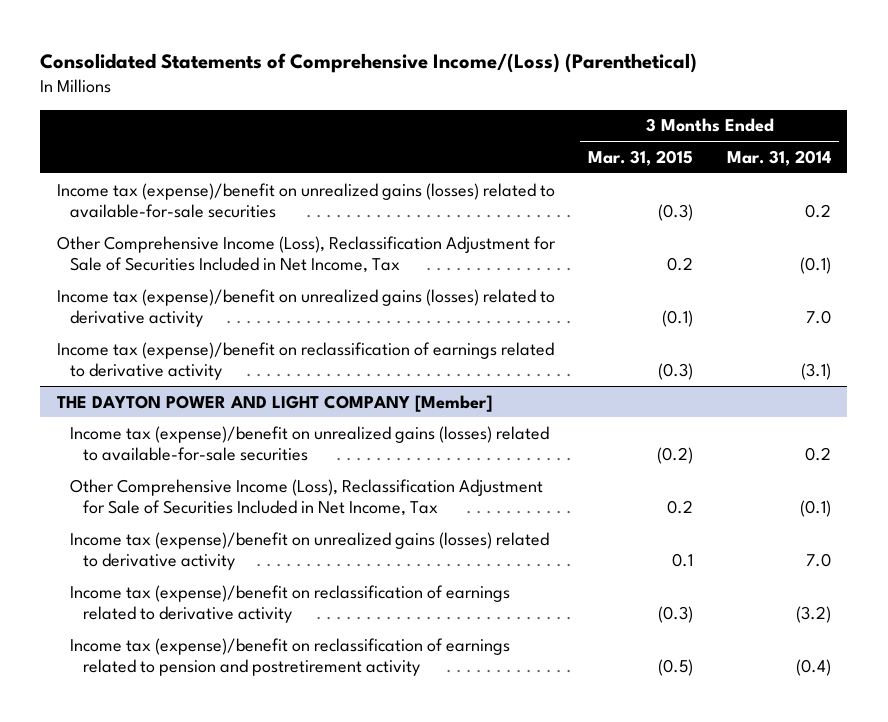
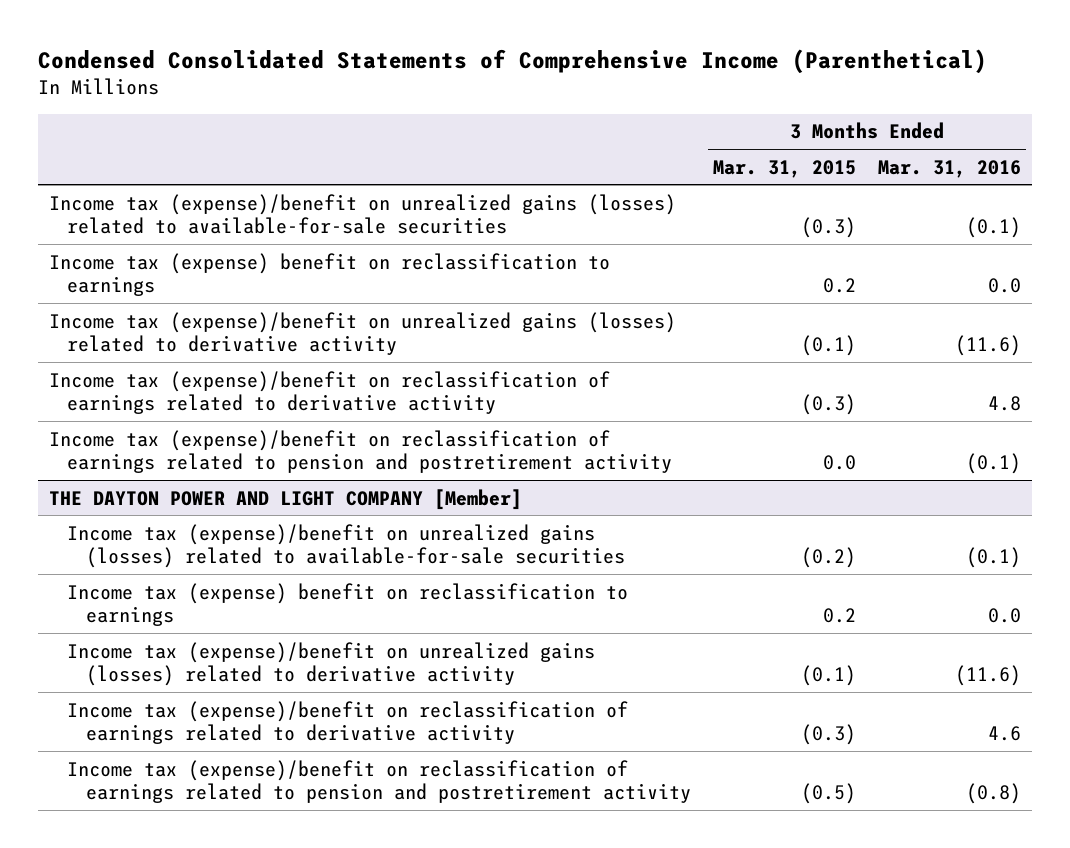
- Consolidated Statements of Comprehensive Income/(Loss) (Parenthetical)
+ Condensed Consolidated Statements of Comprehensive Income (Parenthetical)
- | 3 Months Ended Mar. 31, 2015 | 3 Months Ended Mar. 31, 2014
+ | 3 Months Ended Mar. 31, 2015 | 3 Months Ended Mar. 31, 2016
- Other Comprehensive Income (Loss), Reclassification Adjustment for Sale of Securities Included in Net Income, Tax | 0.2 | (0.1)
+ Income tax (expense) benefit on reclassification to earnings | 0.2 | 0.0
+ Income tax (expense)/benefit on reclassification of earnings related to pension and postretirement activity | 0.0 | (0.1)
@ THE DAYTON POWER AND LIGHT COMPANY [Member]
- Other Comprehensive Income (Loss), Reclassification Adjustment for Sale of Securities Included in Net Income, Tax | 0.2 | (0.1)
- Income tax (expense)/benefit on unrealized gains (losses) related to derivative activity | 0.1 | 7.0
+ Income tax (expense) benefit on reclassification to earnings | 0.2 | 0.0
+ Income tax (expense)/benefit on unrealized gains (losses) related to derivative activity | (0.1) | (11.6)

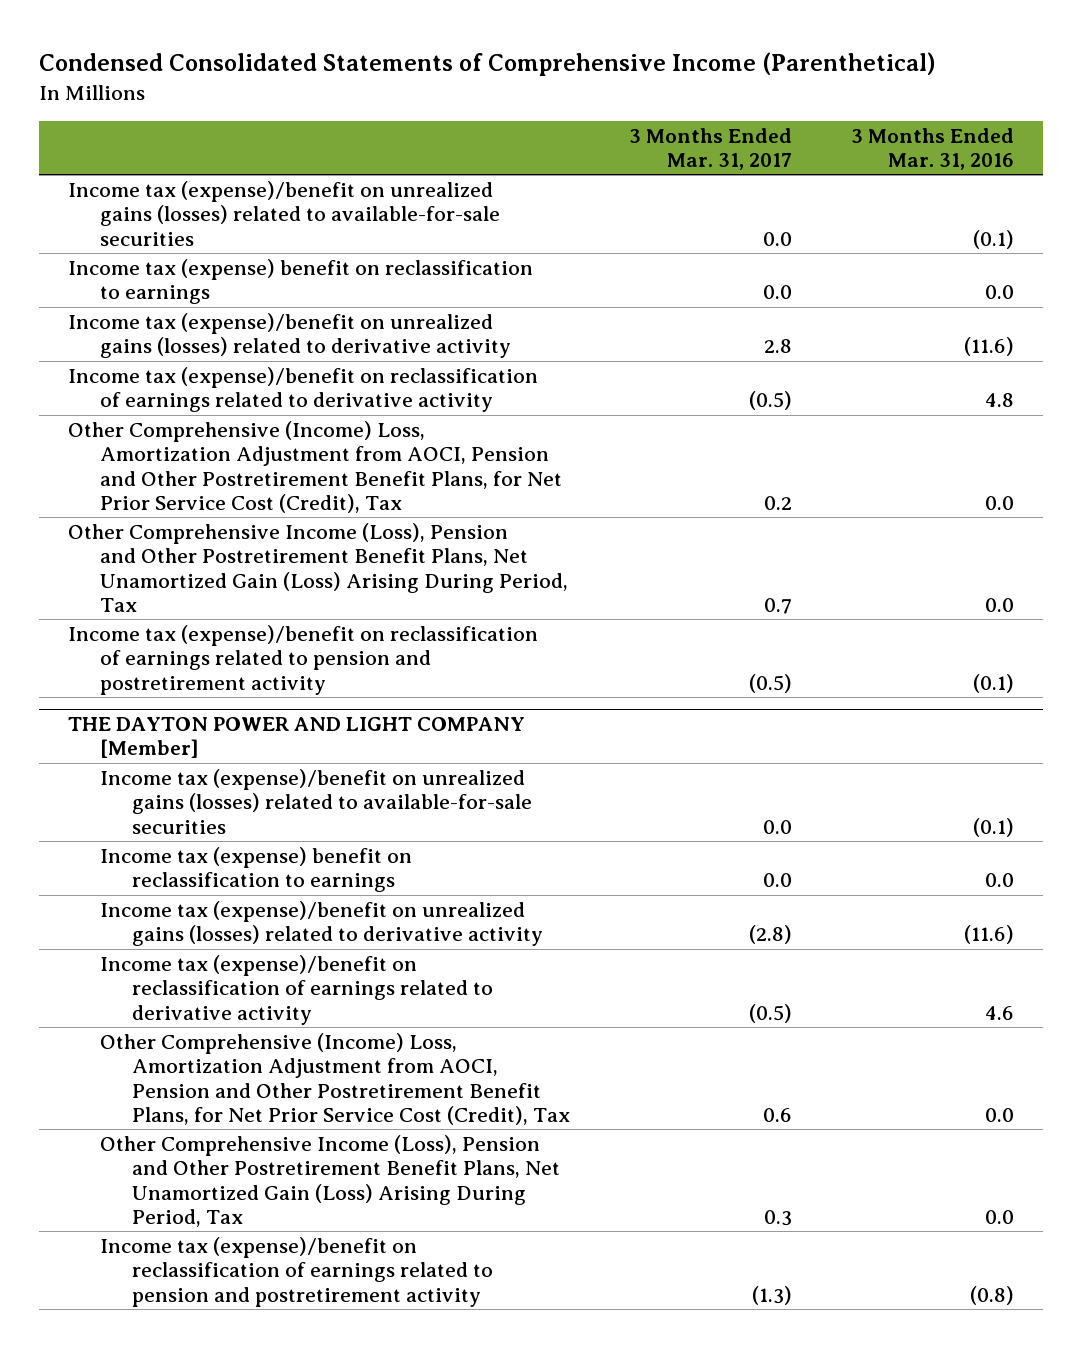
- | 3 Months Ended Mar. 31, 2015 | 3 Months Ended Mar. 31, 2016
+ | 3 Months Ended Mar. 31, 2017 | 3 Months Ended Mar. 31, 2016
+ Other Comprehensive (Income) Loss, Amortization Adjustment from AOCI, Pension and Other Postretirement Benefit Plans, for Net Prior Service Cost (Credit), Tax | 0.2 | 0.0
+ Other Comprehensive Income (Loss), Pension and Other Postretirement Benefit Plans, Net Unamortized Gain (Loss) Arising During Period, Tax | 0.7 | 0.0
@ THE DAYTON POWER AND LIGHT COMPANY [Member]
+ Other Comprehensive (Income) Loss, Amortization Adjustment from AOCI, Pension and Other Postretirement Benefit Plans, for Net Prior Service Cost (Credit), Tax | 0.6 | 0.0
+ Other Comprehensive Income (Loss), Pension and Other Postretirement Benefit Plans, Net Unamortized Gain (Loss) Arising During Period, Tax | 0.3 | 0.0

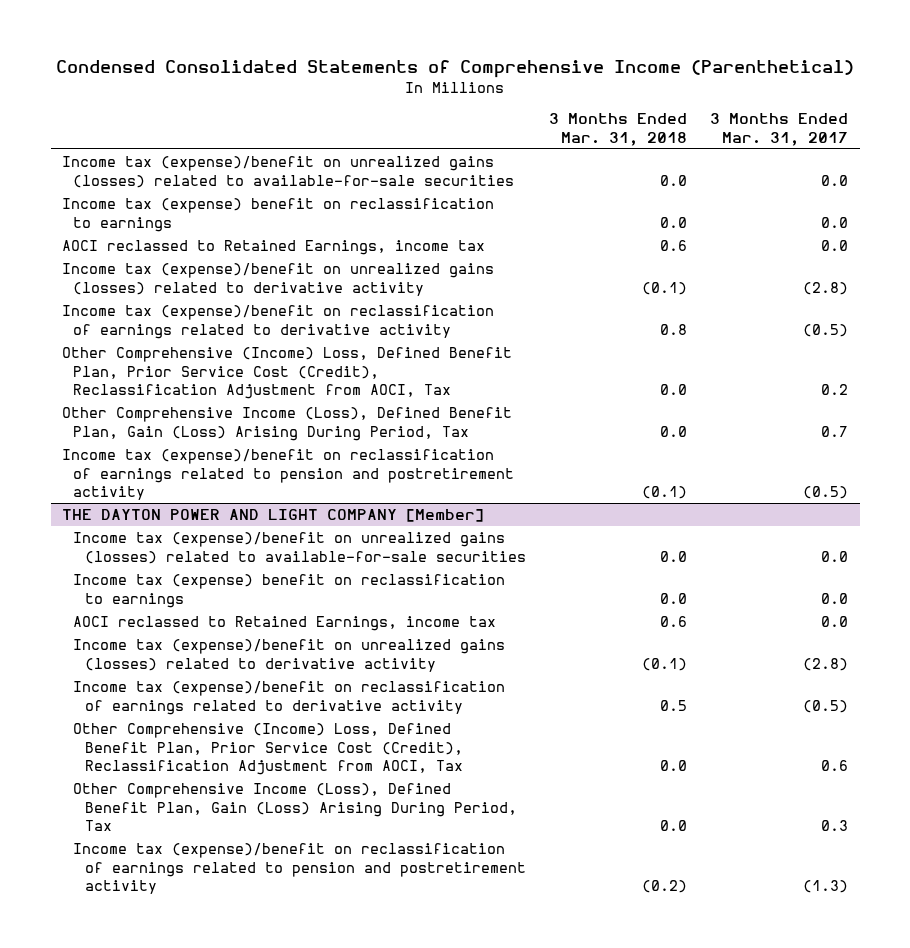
- | 3 Months Ended Mar. 31, 2017 | 3 Months Ended Mar. 31, 2016
+ | 3 Months Ended Mar. 31, 2018 | 3 Months Ended Mar. 31, 2017
- Income tax (expense)/benefit on unrealized gains (losses) related to derivative activity | 2.8 | (11.6)
+ AOCI reclassed to Retained Earnings, income tax | 0.6 | 0.0
+ Income tax (expense)/benefit on unrealized gains (losses) related to derivative activity | (0.1) | (2.8)
- Other Comprehensive (Income) Loss, Amortization Adjustment from AOCI, Pension and Other Postretirement Benefit Plans, for Net Prior Service Cost (Credit), Tax | 0.2 | 0.0
- Other Comprehensive Income (Loss), Pension and Other Postretirement Benefit Plans, Net Unamortized Gain (Loss) Arising During Period, Tax | 0.7 | 0.0
+ Other Comprehensive (Income) Loss, Defined Benefit Plan, Prior Service Cost (Credit), Reclassification Adjustment from AOCI, Tax | 0.0 | 0.2
+ Other Comprehensive Income (Loss), Defined Benefit Plan, Gain (Loss) Arising During Period, Tax | 0.0 | 0.7
@ THE DAYTON POWER AND LIGHT COMPANY [Member]
+ AOCI reclassed to Retained Earnings, income tax | 0.6 | 0.0
- Other Comprehensive (Income) Loss, Amortization Adjustment from AOCI, Pension and Other Postretirement Benefit Plans, for Net Prior Service Cost (Credit), Tax | 0.6 | 0.0
- Other Comprehensive Income (Loss), Pension and Other Postretirement Benefit Plans, Net Unamortized Gain (Loss) Arising During Period, Tax | 0.3 | 0.0
+ Other Comprehensive (Income) Loss, Defined Benefit Plan, Prior Service Cost (Credit), Reclassification Adjustment from AOCI, Tax | 0.0 | 0.6
+ Other Comprehensive Income (Loss), Defined Benefit Plan, Gain (Loss) Arising During Period, Tax | 0.0 | 0.3

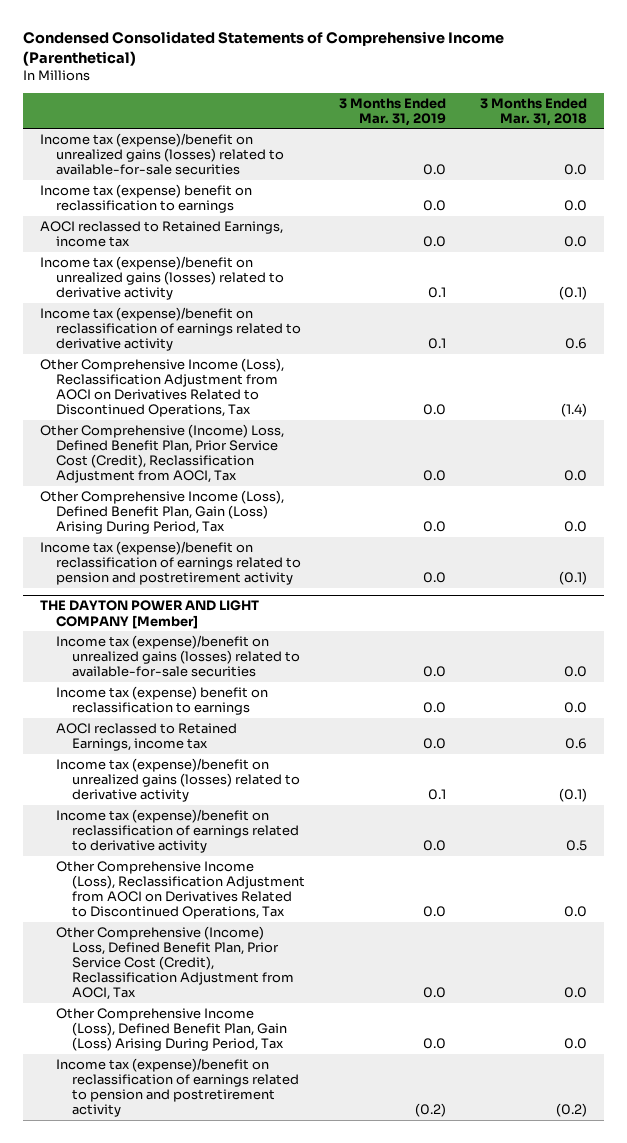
- | 3 Months Ended Mar. 31, 2018 | 3 Months Ended Mar. 31, 2017
+ | 3 Months Ended Mar. 31, 2019 | 3 Months Ended Mar. 31, 2018
- AOCI reclassed to Retained Earnings, income tax | 0.6 | 0.0
+ AOCI reclassed to Retained Earnings, income tax | 0.0 | 0.0
- Income tax (expense)/benefit on reclassification of earnings related to derivative activity | 0.8 | (0.5)
+ Income tax (expense)/benefit on reclassification of earnings related to derivative activity | 0.1 | 0.6
+ Other Comprehensive Income (Loss), Reclassification Adjustment from AOCI on Derivatives Related to Discontinued Operations, Tax | 0.0 | (1.4)
@ THE DAYTON POWER AND LIGHT COMPANY [Member]
+ Other Comprehensive Income (Loss), Reclassification Adjustment from AOCI on Derivatives Related to Discontinued Operations, Tax | 0.0 | 0.0

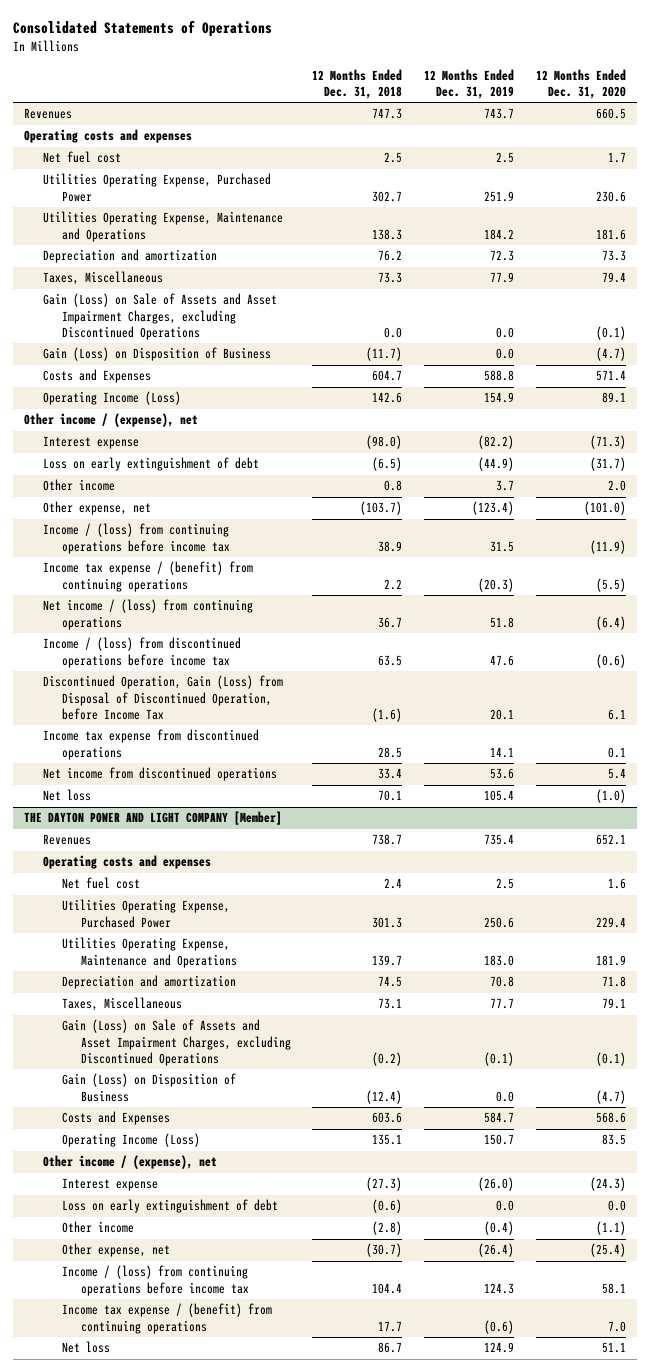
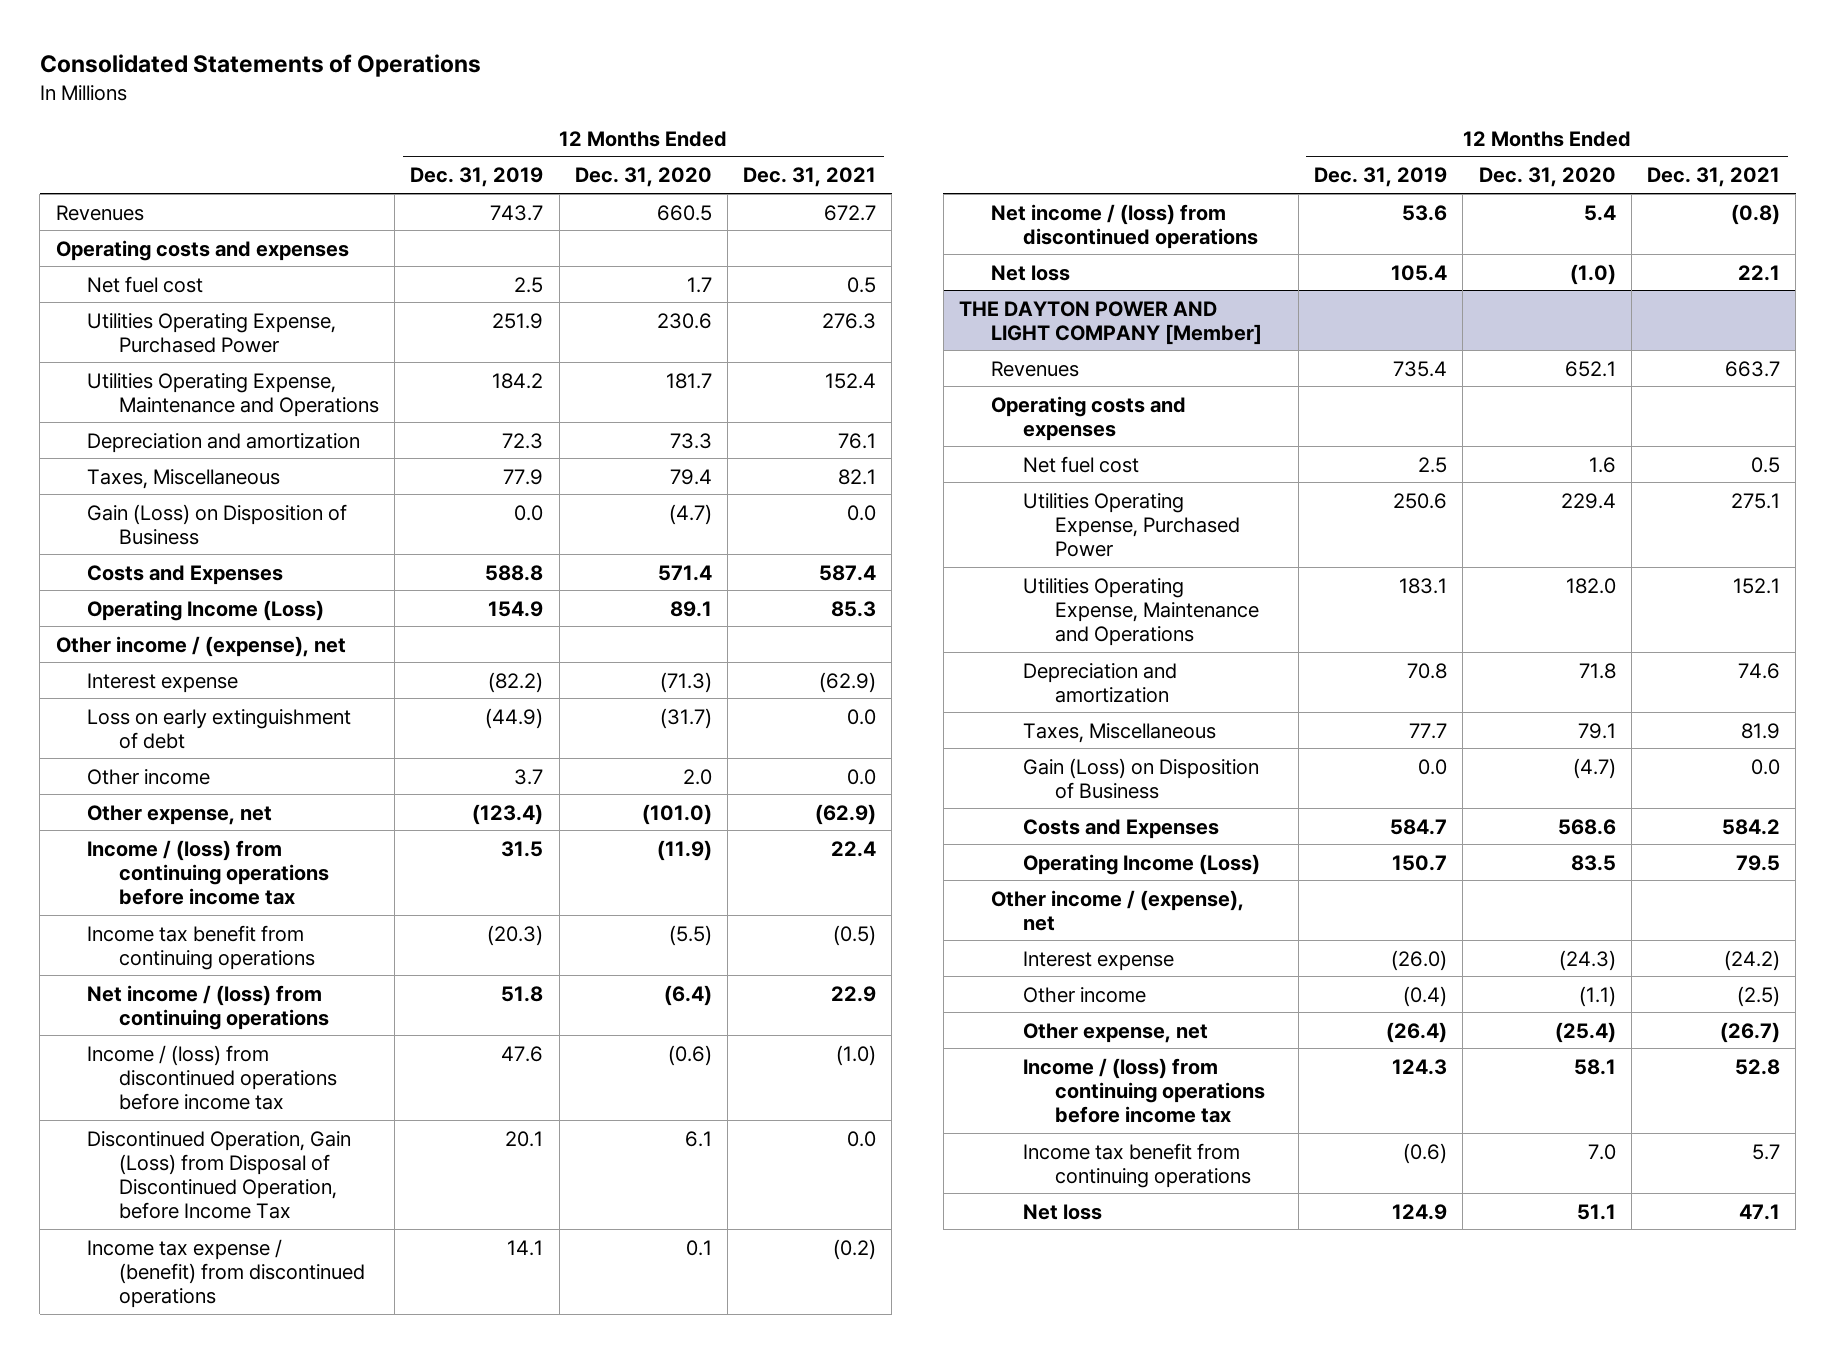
- | 12 Months Ended Dec. 31, 2018 | 12 Months Ended Dec. 31, 2019 | 12 Months Ended Dec. 31, 2020
+ | 12 Months Ended Dec. 31, 2019 | 12 Months Ended Dec. 31, 2020 | 12 Months Ended Dec. 31, 2021
- Utilities Operating Expense, Maintenance and Operations | 138.3 | 184.2 | 181.6
+ Utilities Operating Expense, Maintenance and Operations | 184.2 | 181.7 | 152.4
- Gain (Loss) on Sale of Assets and Asset Impairment Charges, excluding Discontinued Operations | 0.0 | 0.0 | (0.1)
- Income tax expense / (benefit) from continuing operations | 2.2 | (20.3) | (5.5)
+ Income tax benefit from continuing operations | (20.3) | (5.5) | (0.5)
- Income tax expense from discontinued operations | 28.5 | 14.1 | 0.1
- Net income from discontinued operations | 33.4 | 53.6 | 5.4
+ Income tax expense / (benefit) from discontinued operations | 14.1 | 0.1 | (0.2)
+ Net income / (loss) from discontinued operations | 53.6 | 5.4 | (0.8)
@ THE DAYTON POWER AND LIGHT COMPANY [Member]
- Utilities Operating Expense, Maintenance and Operations | 139.7 | 183.0 | 181.9
+ Utilities Operating Expense, Maintenance and Operations | 183.1 | 182.0 | 152.1
- Gain (Loss) on Sale of Assets and Asset Impairment Charges, excluding Discontinued Operations | (0.2) | (0.1) | (0.1)
- Loss on early extinguishment of debt | (0.6) | 0.0 | 0.0
- Income tax expense / (benefit) from continuing operations | 17.7 | (0.6) | 7.0
+ Income tax benefit from continuing operations | (0.6) | 7.0 | 5.7

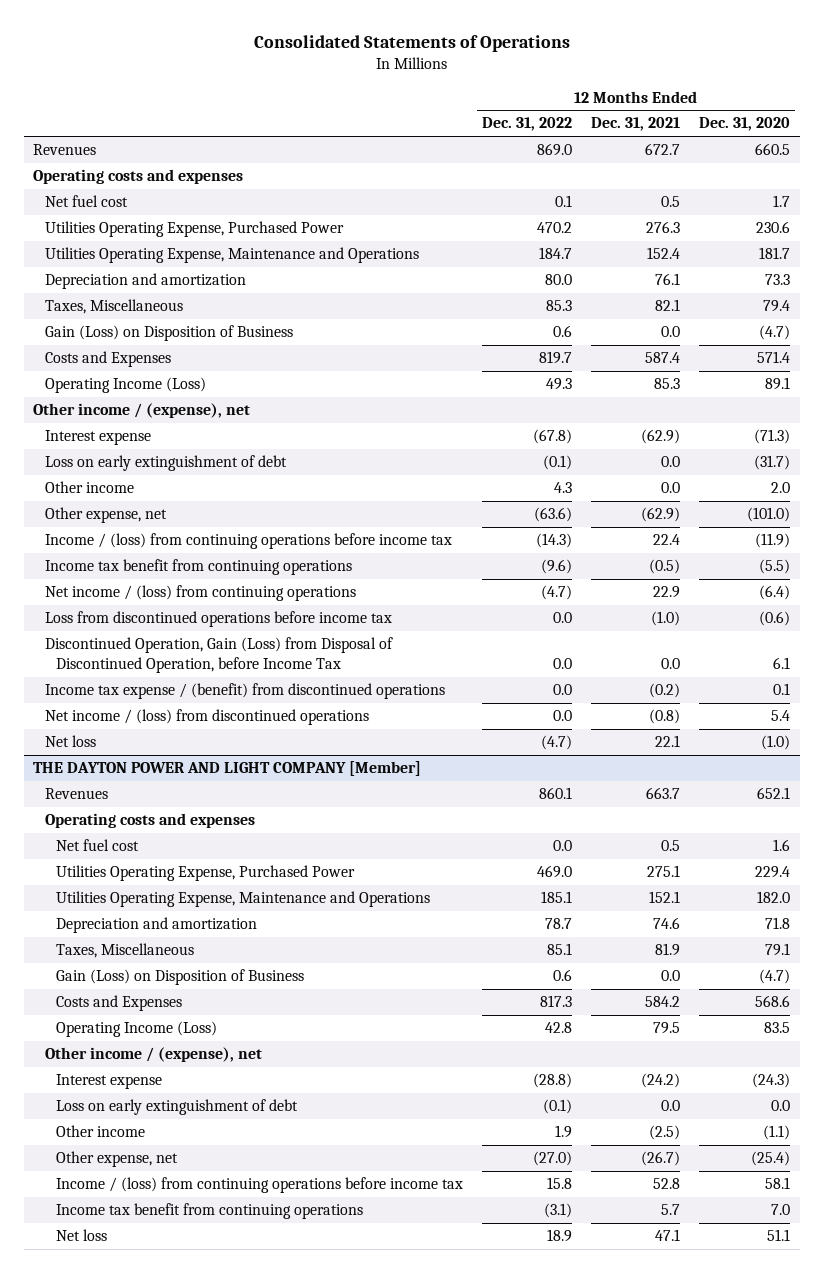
- | 12 Months Ended Dec. 31, 2019 | 12 Months Ended Dec. 31, 2020 | 12 Months Ended Dec. 31, 2021
+ | 12 Months Ended Dec. 31, 2022 | 12 Months Ended Dec. 31, 2021 | 12 Months Ended Dec. 31, 2020
- Income / (loss) from discontinued operations before income tax | 47.6 | (0.6) | (1.0)
+ Loss from discontinued operations before income tax | 0.0 | (1.0) | (0.6)
@ THE DAYTON POWER AND LIGHT COMPANY [Member]
+ Loss on early extinguishment of debt | (0.1) | 0.0 | 0.0

